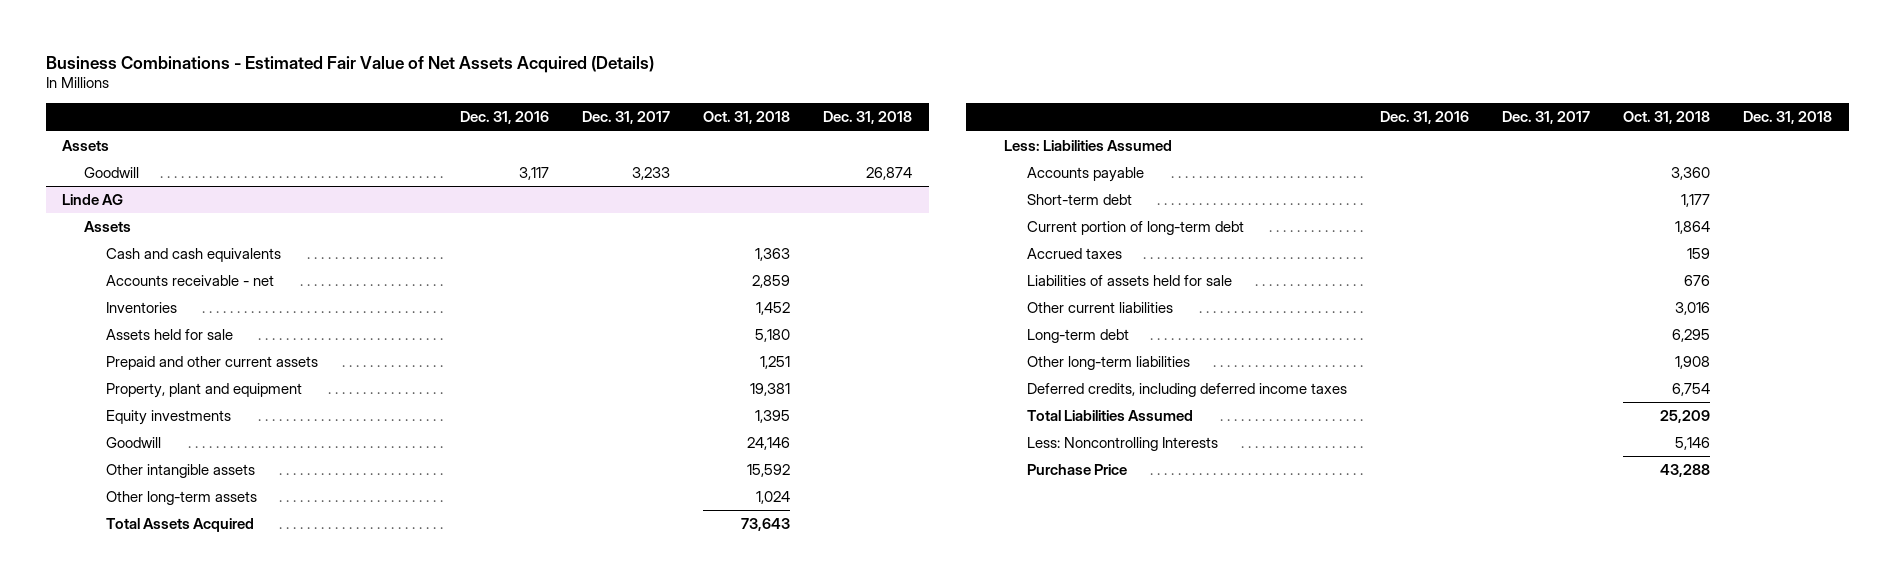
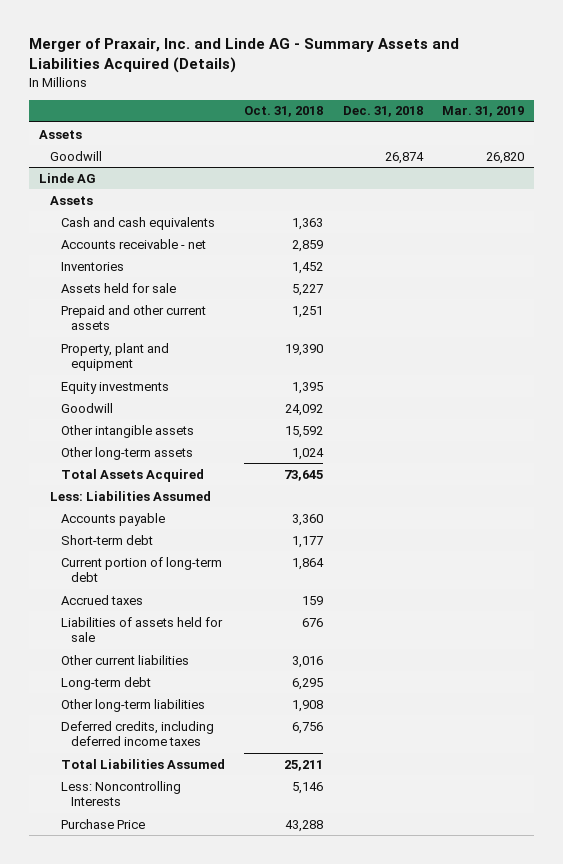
- Business Combinations - Estimated Fair Value of Net Assets Acquired (Details)
+ Merger of Praxair, Inc. and Linde AG - Summary Assets and Liabilities Acquired (Details)
- | Dec. 31, 2016 | Dec. 31, 2017 | Oct. 31, 2018 | Dec. 31, 2018
+ | Oct. 31, 2018 | Dec. 31, 2018 | Mar. 31, 2019
@ Linde AG
- Assets held for sale | | | 5,180 |
+ Assets held for sale | 5,227 | |
- Property, plant and equipment | | | 19,381 |
+ Property, plant and equipment | 19,390 | |
- Goodwill | | | 24,146 |
+ Goodwill | 24,092 | |
- Total Assets Acquired | | | 73,643 |
+ Total Assets Acquired | 73,645 | |
- Deferred credits, including deferred income taxes | | | 6,754 |
- Total Liabilities Assumed | | | 25,209 |
+ Deferred credits, including deferred income taxes | 6,756 | |
+ Total Liabilities Assumed | 25,211 | |

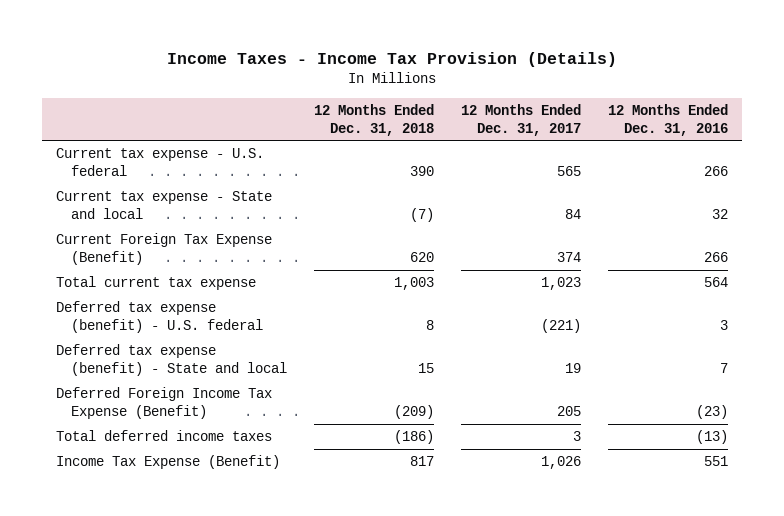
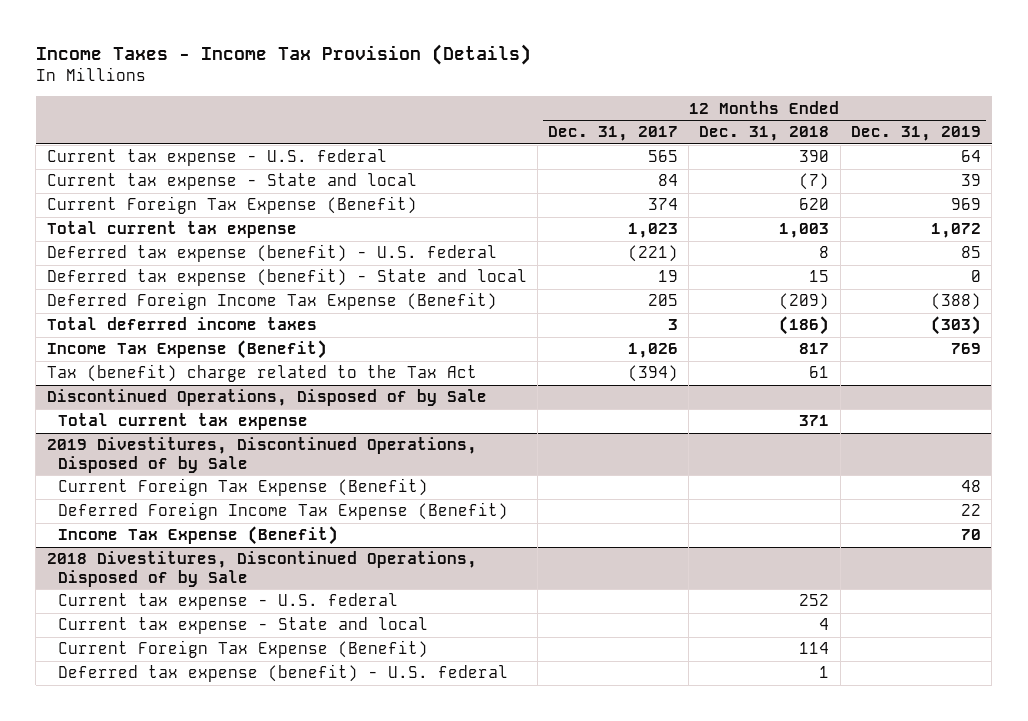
- | 12 Months Ended Dec. 31, 2018 | 12 Months Ended Dec. 31, 2017 | 12 Months Ended Dec. 31, 2016
+ | 12 Months Ended Dec. 31, 2017 | 12 Months Ended Dec. 31, 2018 | 12 Months Ended Dec. 31, 2019
+ Tax (benefit) charge related to the Tax Act | (394) | 61 |
+ Discontinued Operations, Disposed of by Sale
+ Total current tax expense | | 371 |
+ 2019 Divestitures, Discontinued Operations, Disposed of by Sale
+ Current Foreign Tax Expense (Benefit) | | | 48
+ Deferred Foreign Income Tax Expense (Benefit) | | | 22
+ Income Tax Expense (Benefit) | | | 70
+ 2018 Divestitures, Discontinued Operations, Disposed of by Sale
+ Current tax expense - U.S. federal | | 252 |
+ Current tax expense - State and local | | 4 |
+ Current Foreign Tax Expense (Benefit) | | 114 |
+ Deferred tax expense (benefit) - U.S. federal | | 1 |

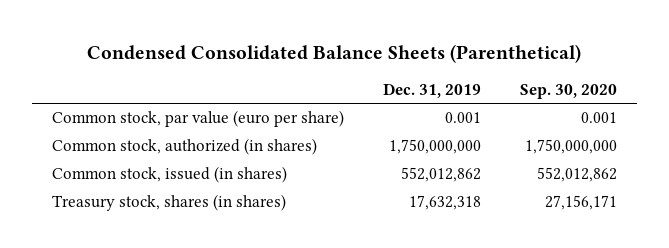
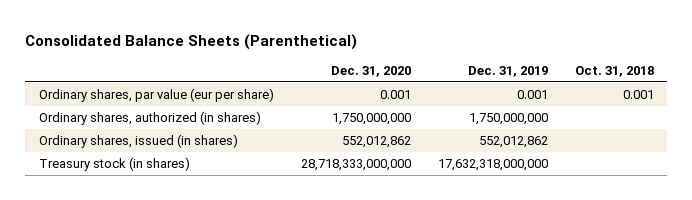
- Condensed Consolidated Balance Sheets (Parenthetical)
+ Consolidated Balance Sheets (Parenthetical)
- | Dec. 31, 2019 | Sep. 30, 2020
+ | Dec. 31, 2020 | Dec. 31, 2019 | Oct. 31, 2018
- Common stock, par value (euro per share) | 0.001 | 0.001
- Common stock, authorized (in shares) | 1,750,000,000 | 1,750,000,000
- Common stock, issued (in shares) | 552,012,862 | 552,012,862
- Treasury stock, shares (in shares) | 17,632,318 | 27,156,171
+ Ordinary shares, par value (eur per share) | 0.001 | 0.001 | 0.001
+ Ordinary shares, authorized (in shares) | 1,750,000,000 | 1,750,000,000 |
+ Ordinary shares, issued (in shares) | 552,012,862 | 552,012,862 |
+ Treasury stock (in shares) | 28,718,333,000,000 | 17,632,318,000,000 |

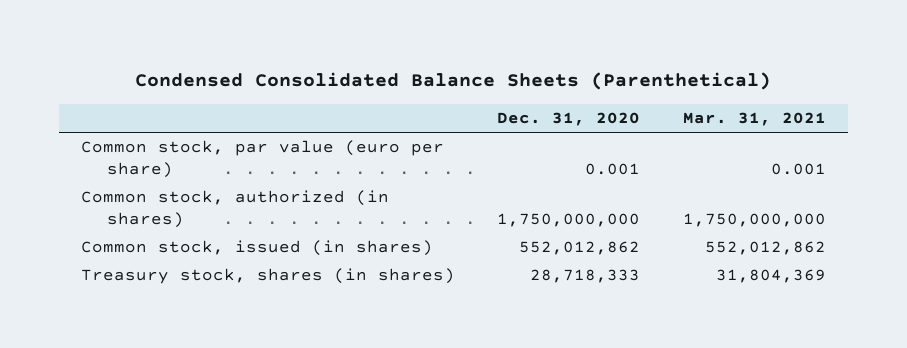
- Consolidated Balance Sheets (Parenthetical)
+ Condensed Consolidated Balance Sheets (Parenthetical)
- | Dec. 31, 2020 | Dec. 31, 2019 | Oct. 31, 2018
+ | Dec. 31, 2020 | Mar. 31, 2021
- Ordinary shares, par value (eur per share) | 0.001 | 0.001 | 0.001
- Ordinary shares, authorized (in shares) | 1,750,000,000 | 1,750,000,000 |
- Ordinary shares, issued (in shares) | 552,012,862 | 552,012,862 |
- Treasury stock (in shares) | 28,718,333,000,000 | 17,632,318,000,000 |
+ Common stock, par value (euro per share) | 0.001 | 0.001
+ Common stock, authorized (in shares) | 1,750,000,000 | 1,750,000,000
+ Common stock, issued (in shares) | 552,012,862 | 552,012,862
+ Treasury stock, shares (in shares) | 28,718,333 | 31,804,369

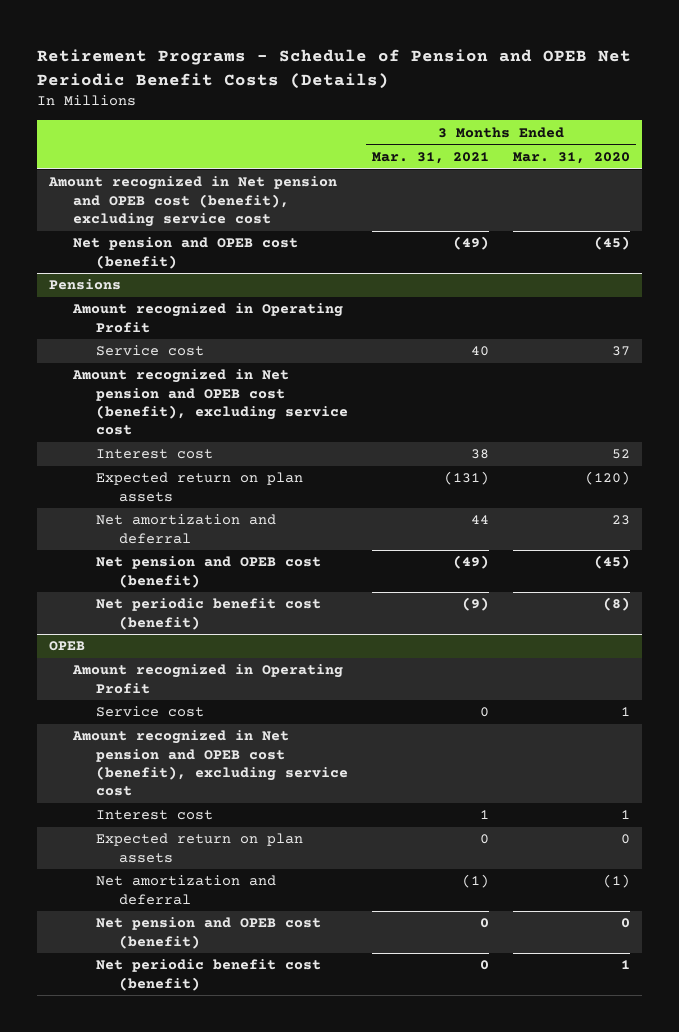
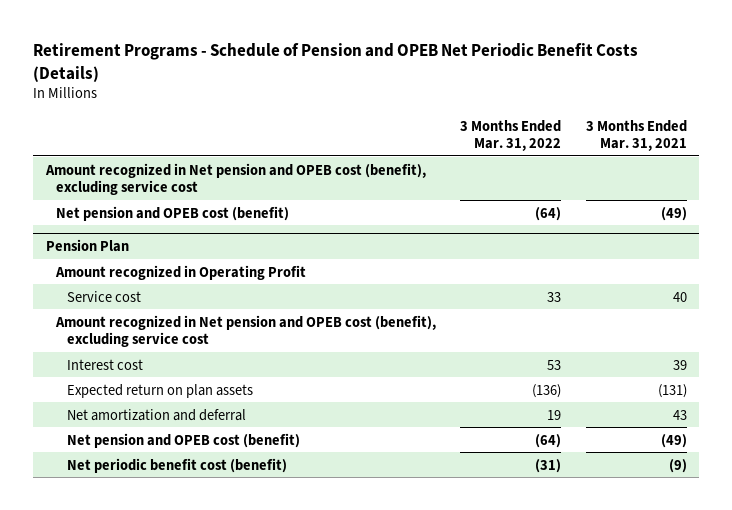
- | 3 Months Ended Mar. 31, 2021 | 3 Months Ended Mar. 31, 2020
+ | 3 Months Ended Mar. 31, 2022 | 3 Months Ended Mar. 31, 2021
- Pensions
+ Pension Plan
- Interest cost | 38 | 52
+ Interest cost | 53 | 39
- Net amortization and deferral | 44 | 23
+ Net amortization and deferral | 19 | 43
- OPEB
- Amount recognized in Operating Profit
- Service cost | 0 | 1
- Amount recognized in Net pension and OPEB cost (benefit), excluding service cost
- Interest cost | 1 | 1
- Expected return on plan assets | 0 | 0
- Net amortization and deferral | (1) | (1)
- Net pension and OPEB cost (benefit) | 0 | 0
- Net periodic benefit cost (benefit) | 0 | 1

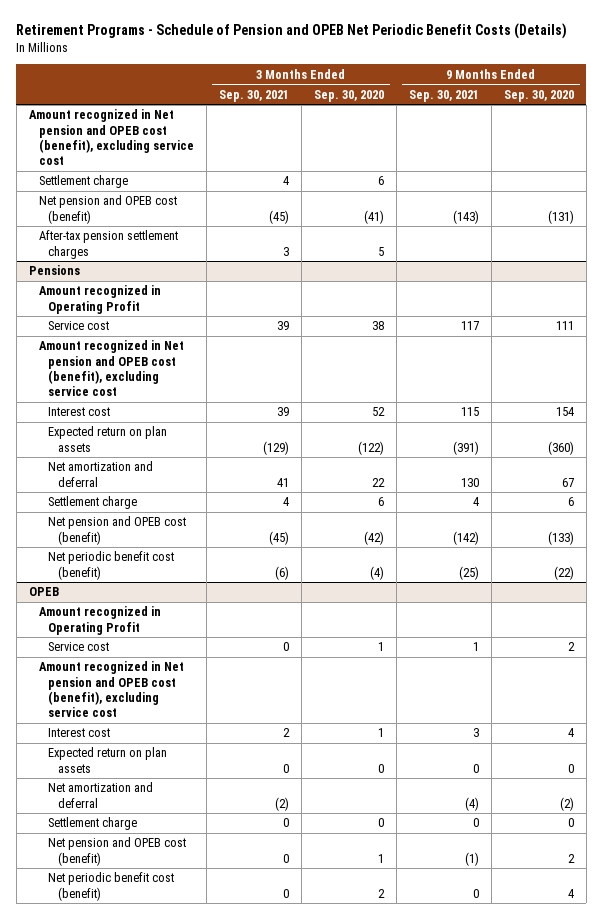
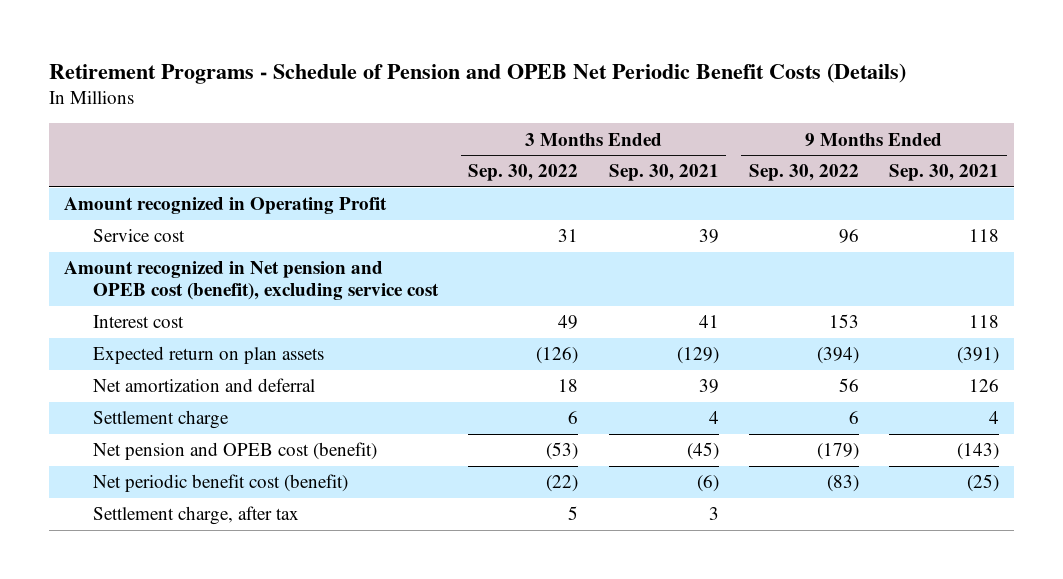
- | 3 Months Ended Sep. 30, 2021 | 3 Months Ended Sep. 30, 2020 | 9 Months Ended Sep. 30, 2021 | 9 Months Ended Sep. 30, 2020
+ | 3 Months Ended Sep. 30, 2022 | 3 Months Ended Sep. 30, 2021 | 9 Months Ended Sep. 30, 2022 | 9 Months Ended Sep. 30, 2021
- Amount recognized in Net pension and OPEB cost (benefit), excluding service cost
- Settlement charge | 4 | 6 | |
- After-tax pension settlement charges | 3 | 5 | |
- Pensions
- Service cost | 39 | 38 | 117 | 111
+ Service cost | 31 | 39 | 96 | 118
- Interest cost | 39 | 52 | 115 | 154
+ Interest cost | 49 | 41 | 153 | 118
- Net amortization and deferral | 41 | 22 | 130 | 67
+ Net amortization and deferral | 18 | 39 | 56 | 126
- Net pension and OPEB cost (benefit) | (45) | (42) | (142) | (133)
moved down: Net pension and OPEB cost (benefit) | (53) | (45) | (179) | (143)
- OPEB
- Amount recognized in Operating Profit
- Service cost | 0 | 1 | 1 | 2
- Amount recognized in Net pension and OPEB cost (benefit), excluding service cost
- Interest cost | 2 | 1 | 3 | 4
- Expected return on plan assets | 0 | 0 | 0 | 0
- Net amortization and deferral | (2) | | (4) | (2)
- Settlement charge | 0 | 0 | 0 | 0
- Net pension and OPEB cost (benefit) | 0 | 1 | (1) | 2
- Net periodic benefit cost (benefit) | 0 | 2 | 0 | 4
+ Settlement charge, after tax | 5 | 3 | |

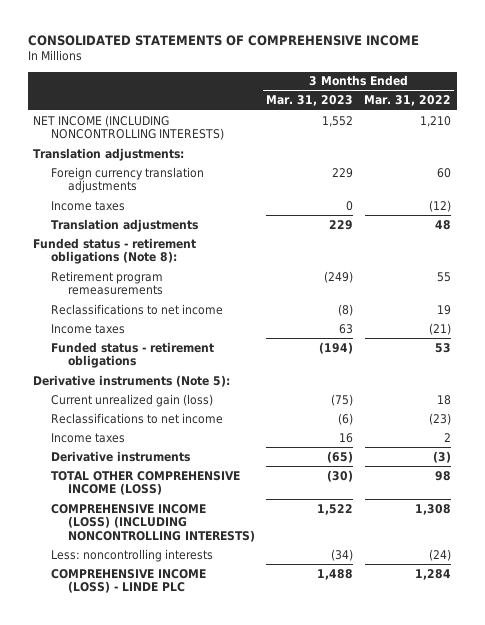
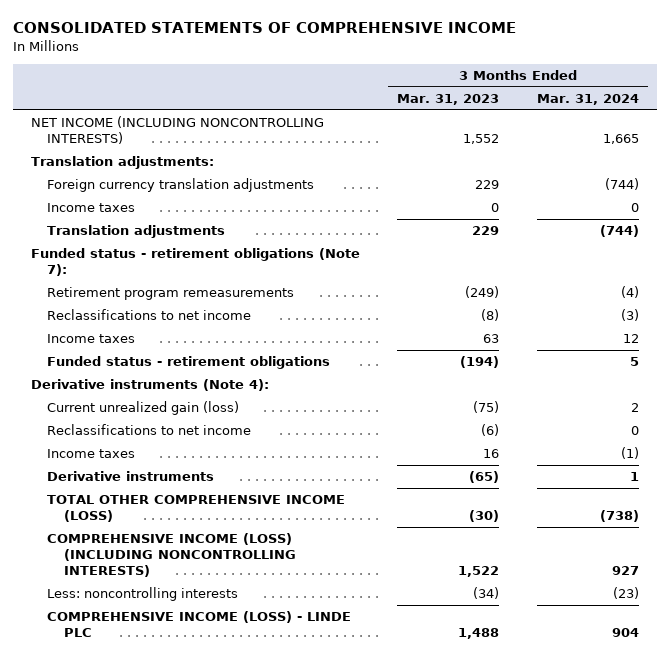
- | 3 Months Ended Mar. 31, 2023 | 3 Months Ended Mar. 31, 2022
+ | 3 Months Ended Mar. 31, 2023 | 3 Months Ended Mar. 31, 2024
- Funded status - retirement obligations (Note 8):
+ Funded status - retirement obligations (Note 7):
- Derivative instruments (Note 5):
+ Derivative instruments (Note 4):

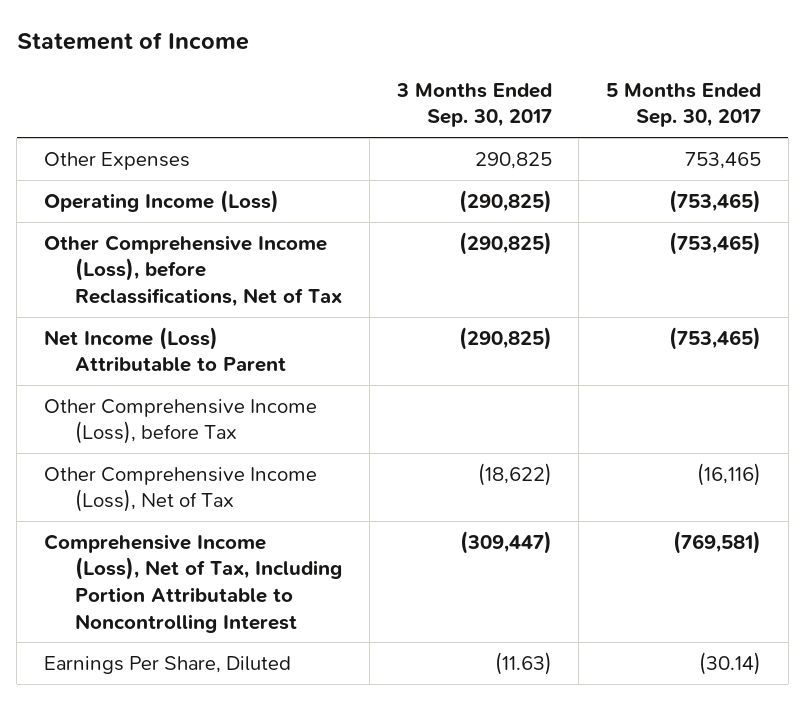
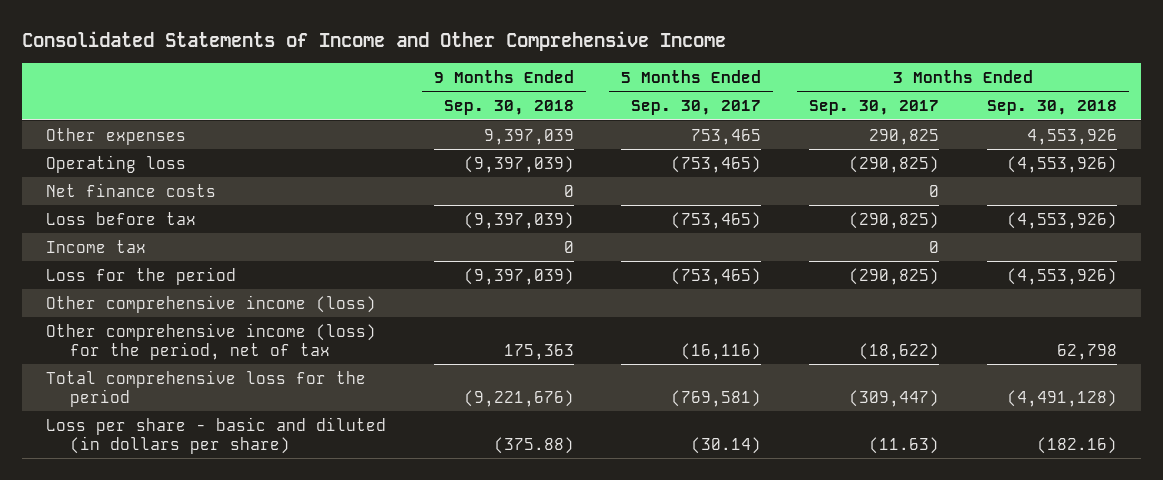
- Statement of Income
+ Consolidated Statements of Income and Other Comprehensive Income
- | 3 Months Ended Sep. 30, 2017 | 5 Months Ended Sep. 30, 2017
+ | 9 Months Ended Sep. 30, 2018 | 5 Months Ended Sep. 30, 2017 | 3 Months Ended Sep. 30, 2017 | 3 Months Ended Sep. 30, 2018
- Other Expenses | 290,825 | 753,465
- Operating Income (Loss) | (290,825) | (753,465)
- Other Comprehensive Income (Loss), before Reclassifications, Net of Tax | (290,825) | (753,465)
- Net Income (Loss) Attributable to Parent | (290,825) | (753,465)
- Other Comprehensive Income (Loss), before Tax
- Other Comprehensive Income (Loss), Net of Tax | (18,622) | (16,116)
- Comprehensive Income (Loss), Net of Tax, Including Portion Attributable to Noncontrolling Interest | (309,447) | (769,581)
- Earnings Per Share, Diluted | (11.63) | (30.14)
+ Other expenses | 9,397,039 | 753,465 | 290,825 | 4,553,926
+ Operating loss | (9,397,039) | (753,465) | (290,825) | (4,553,926)
+ Net finance costs | 0 | | 0 |
+ Loss before tax | (9,397,039) | (753,465) | (290,825) | (4,553,926)
+ Income tax | 0 | | 0 |
+ Loss for the period | (9,397,039) | (753,465) | (290,825) | (4,553,926)
+ Other comprehensive income (loss)
+ Other comprehensive income (loss) for the period, net of tax | 175,363 | (16,116) | (18,622) | 62,798
+ Total comprehensive loss for the period | (9,221,676) | (769,581) | (309,447) | (4,491,128)
+ Loss per share - basic and diluted (in dollars per share) | (375.88) | (30.14) | (11.63) | (182.16)

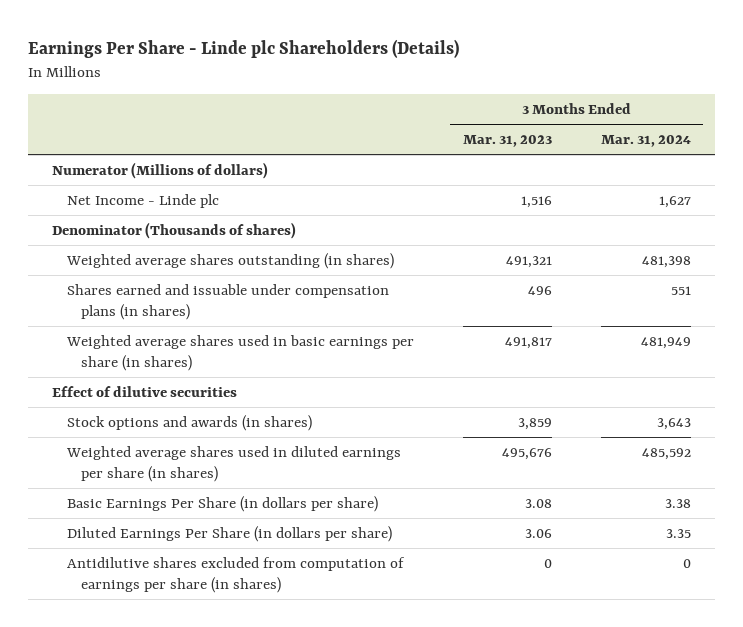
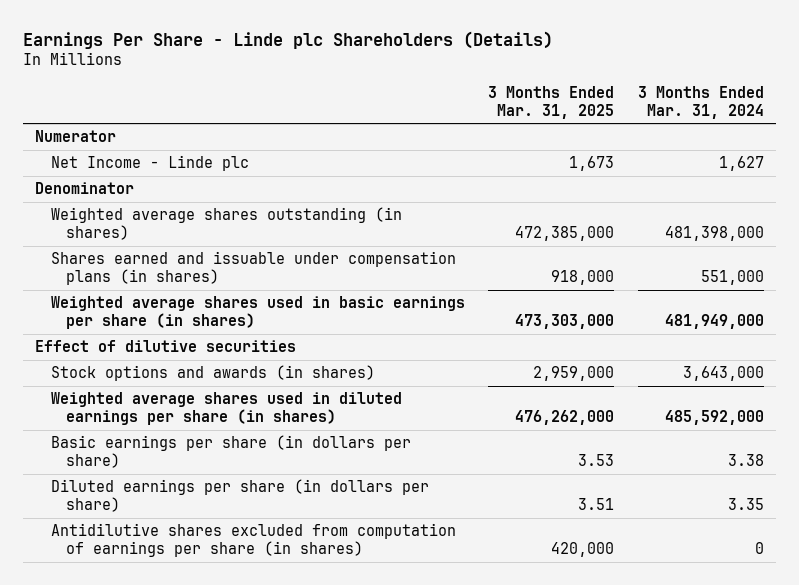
- | 3 Months Ended Mar. 31, 2023 | 3 Months Ended Mar. 31, 2024
+ | 3 Months Ended Mar. 31, 2025 | 3 Months Ended Mar. 31, 2024
- Numerator (Millions of dollars)
+ Numerator
- Denominator (Thousands of shares)
- Weighted average shares outstanding (in shares) | 491,321 | 481,398
- Shares earned and issuable under compensation plans (in shares) | 496 | 551
- Weighted average shares used in basic earnings per share (in shares) | 491,817 | 481,949
+ Denominator
+ Weighted average shares outstanding (in shares) | 472,385,000 | 481,398,000
+ Shares earned and issuable under compensation plans (in shares) | 918,000 | 551,000
+ Weighted average shares used in basic earnings per share (in shares) | 473,303,000 | 481,949,000
- Stock options and awards (in shares) | 3,859 | 3,643
- Weighted average shares used in diluted earnings per share (in shares) | 495,676 | 485,592
- Basic Earnings Per Share (in dollars per share) | 3.08 | 3.38
- Diluted Earnings Per Share (in dollars per share) | 3.06 | 3.35
+ Stock options and awards (in shares) | 2,959,000 | 3,643,000
+ Weighted average shares used in diluted earnings per share (in shares) | 476,262,000 | 485,592,000
+ Basic earnings per share (in dollars per share) | 3.53 | 3.38
+ Diluted earnings per share (in dollars per share) | 3.51 | 3.35

